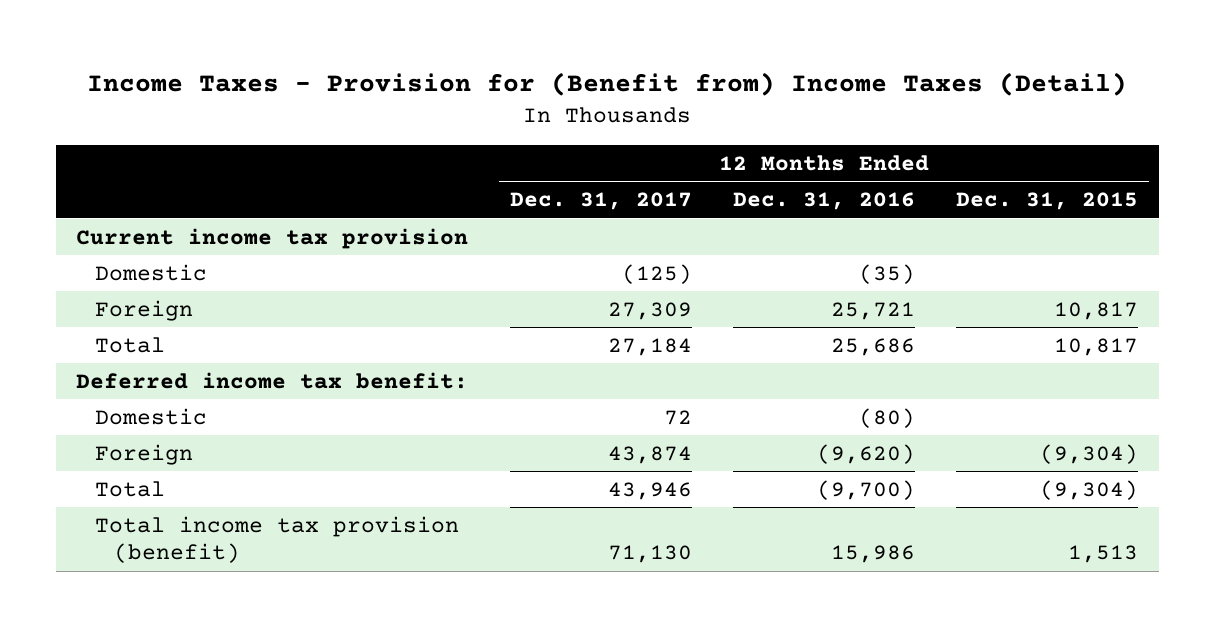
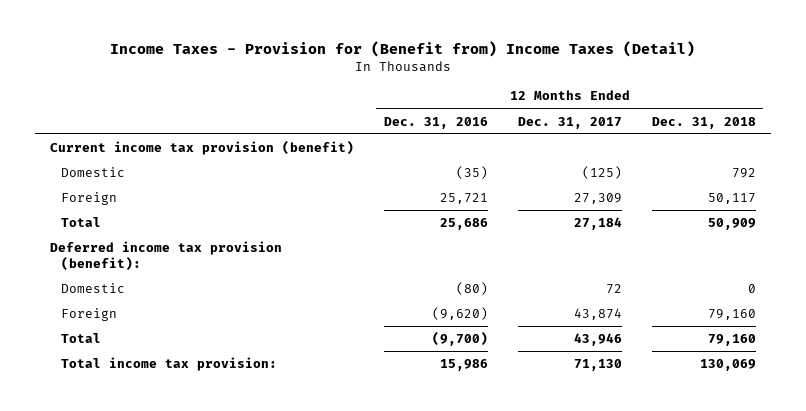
- | 12 Months Ended Dec. 31, 2017 | 12 Months Ended Dec. 31, 2016 | 12 Months Ended Dec. 31, 2015
+ | 12 Months Ended Dec. 31, 2016 | 12 Months Ended Dec. 31, 2017 | 12 Months Ended Dec. 31, 2018
- Current income tax provision
+ Current income tax provision (benefit)
- Deferred income tax benefit:
+ Deferred income tax provision (benefit):
- Total income tax provision (benefit) | 71,130 | 15,986 | 1,513
+ Total income tax provision: | 15,986 | 71,130 | 130,069

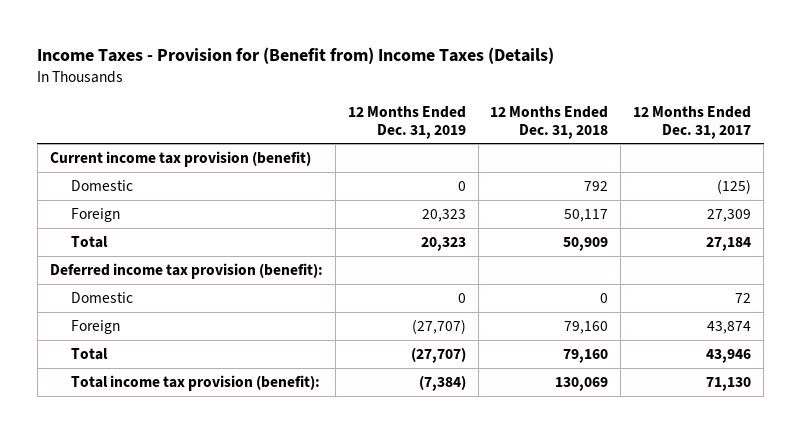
- Income Taxes - Provision for (Benefit from) Income Taxes (Detail)
+ Income Taxes - Provision for (Benefit from) Income Taxes (Details)
- | 12 Months Ended Dec. 31, 2016 | 12 Months Ended Dec. 31, 2017 | 12 Months Ended Dec. 31, 2018
+ | 12 Months Ended Dec. 31, 2019 | 12 Months Ended Dec. 31, 2018 | 12 Months Ended Dec. 31, 2017
- Total income tax provision: | 15,986 | 71,130 | 130,069
+ Total income tax provision (benefit): | (7,384) | 130,069 | 71,130

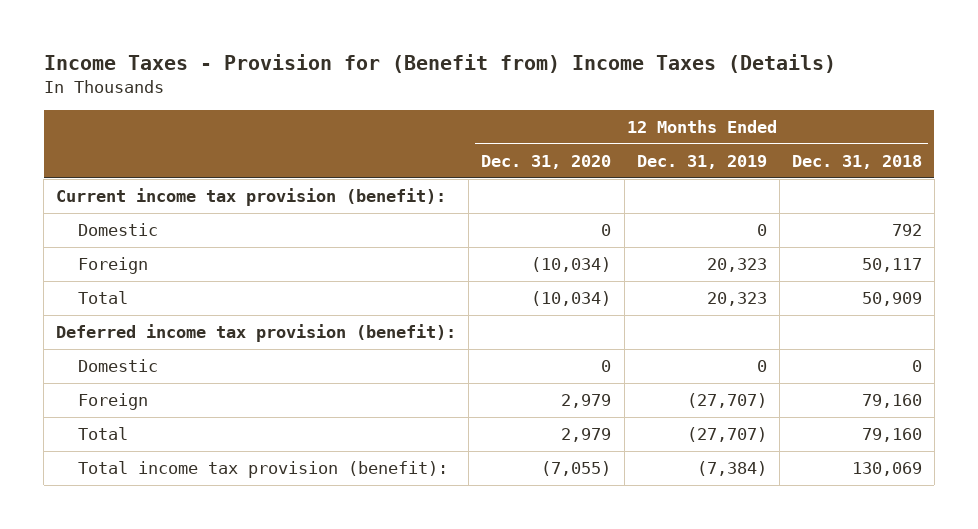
- | 12 Months Ended Dec. 31, 2019 | 12 Months Ended Dec. 31, 2018 | 12 Months Ended Dec. 31, 2017
+ | 12 Months Ended Dec. 31, 2020 | 12 Months Ended Dec. 31, 2019 | 12 Months Ended Dec. 31, 2018
- Current income tax provision (benefit)
+ Current income tax provision (benefit):

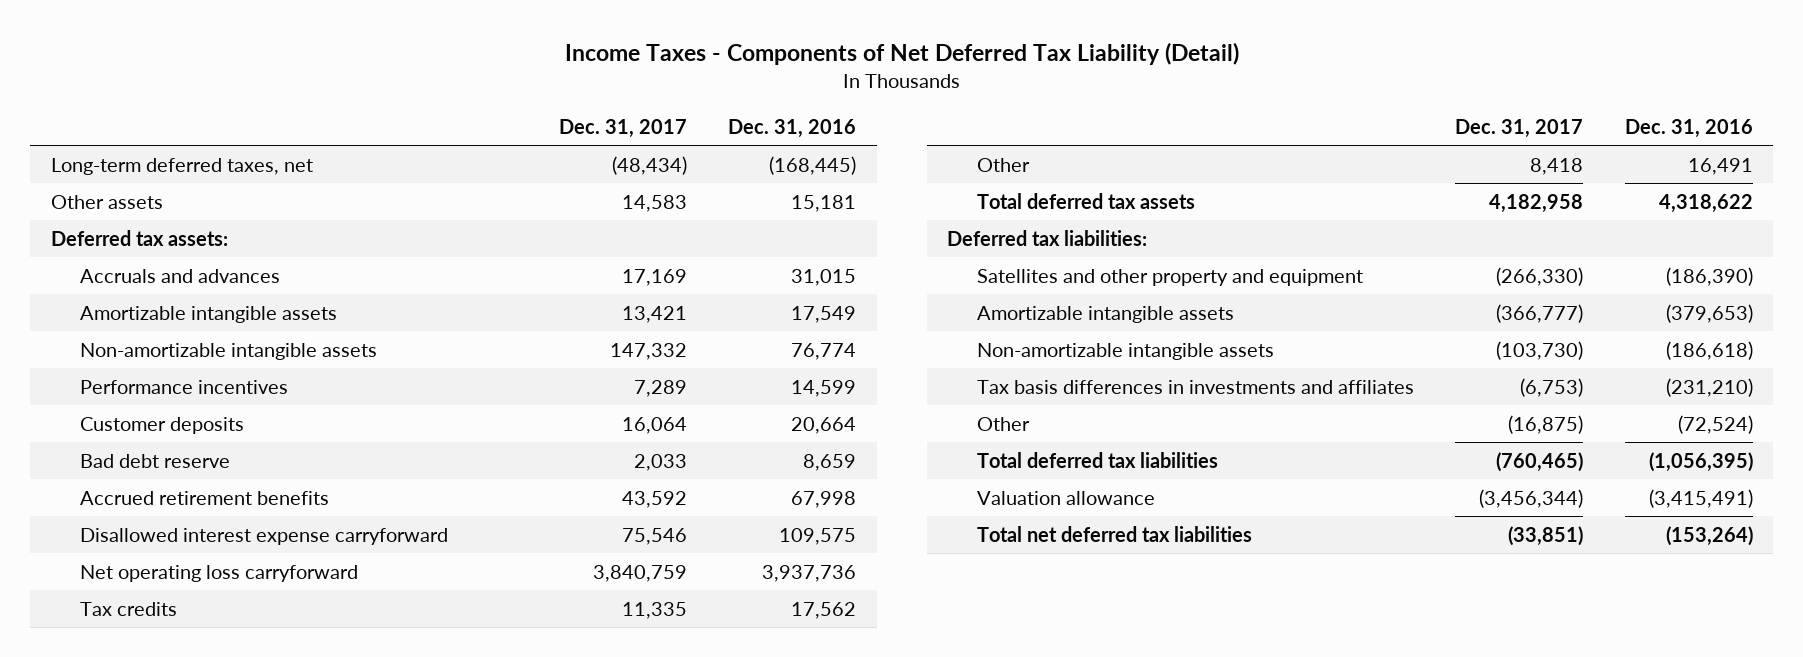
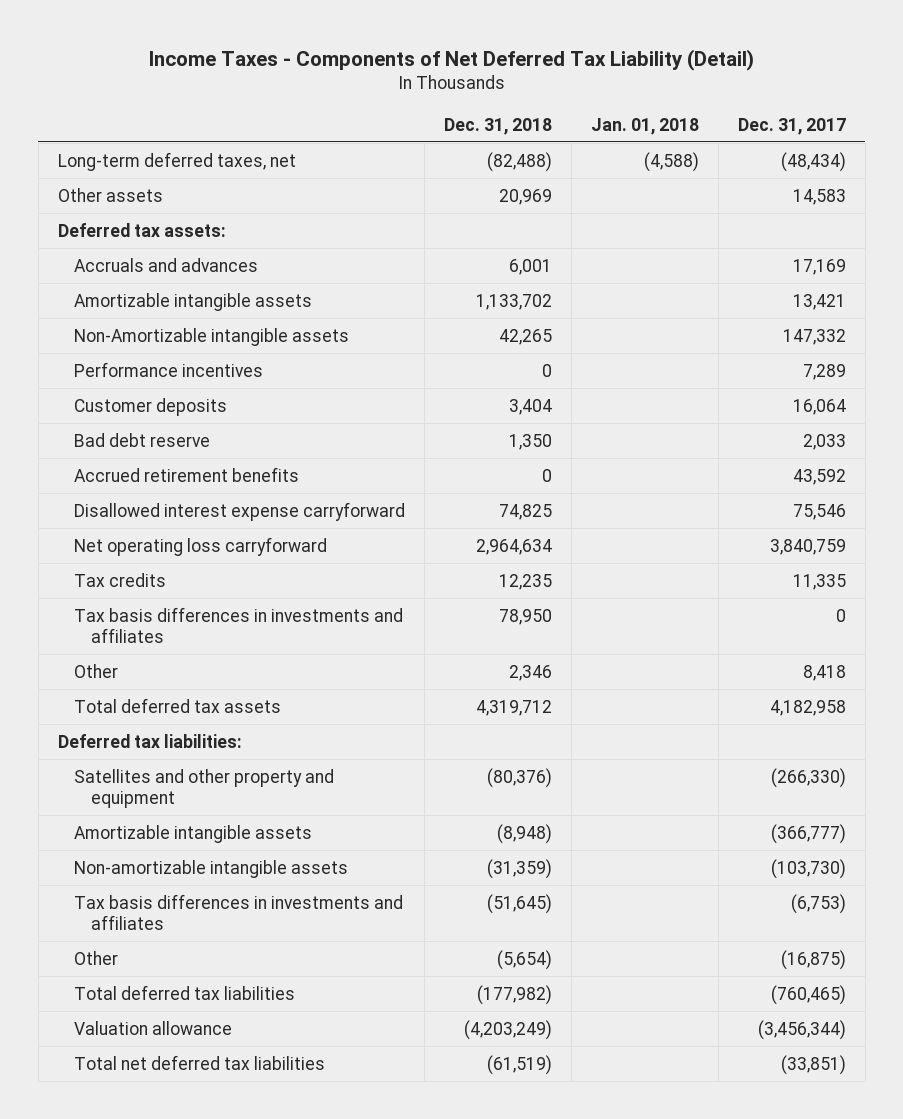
- | Dec. 31, 2017 | Dec. 31, 2016
+ | Dec. 31, 2018 | Jan. 01, 2018 | Dec. 31, 2017
- Non-amortizable intangible assets | 147,332 | 76,774
+ Non-Amortizable intangible assets | 42,265 | | 147,332
+ Tax basis differences in investments and affiliates | 78,950 | | 0

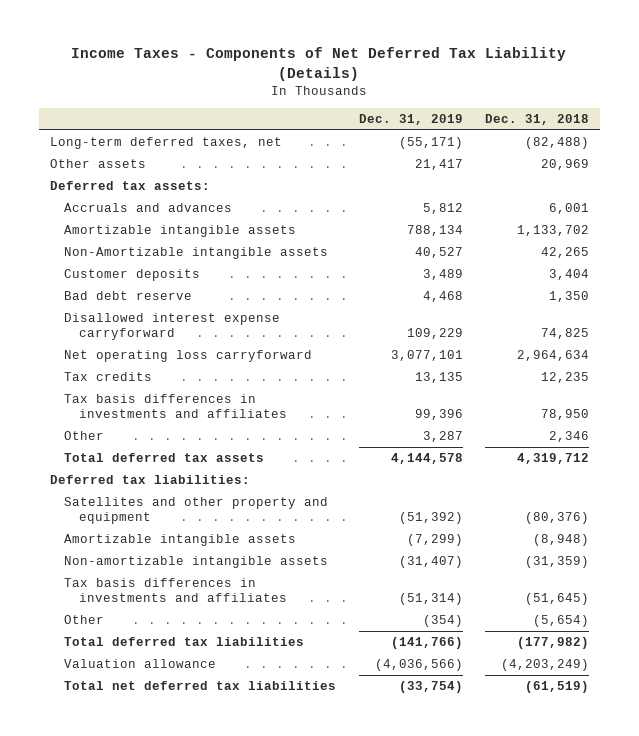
- Income Taxes - Components of Net Deferred Tax Liability (Detail)
+ Income Taxes - Components of Net Deferred Tax Liability (Details)
- | Dec. 31, 2018 | Jan. 01, 2018 | Dec. 31, 2017
+ | Dec. 31, 2019 | Dec. 31, 2018
- Performance incentives | 0 | | 7,289
- Accrued retirement benefits | 0 | | 43,592

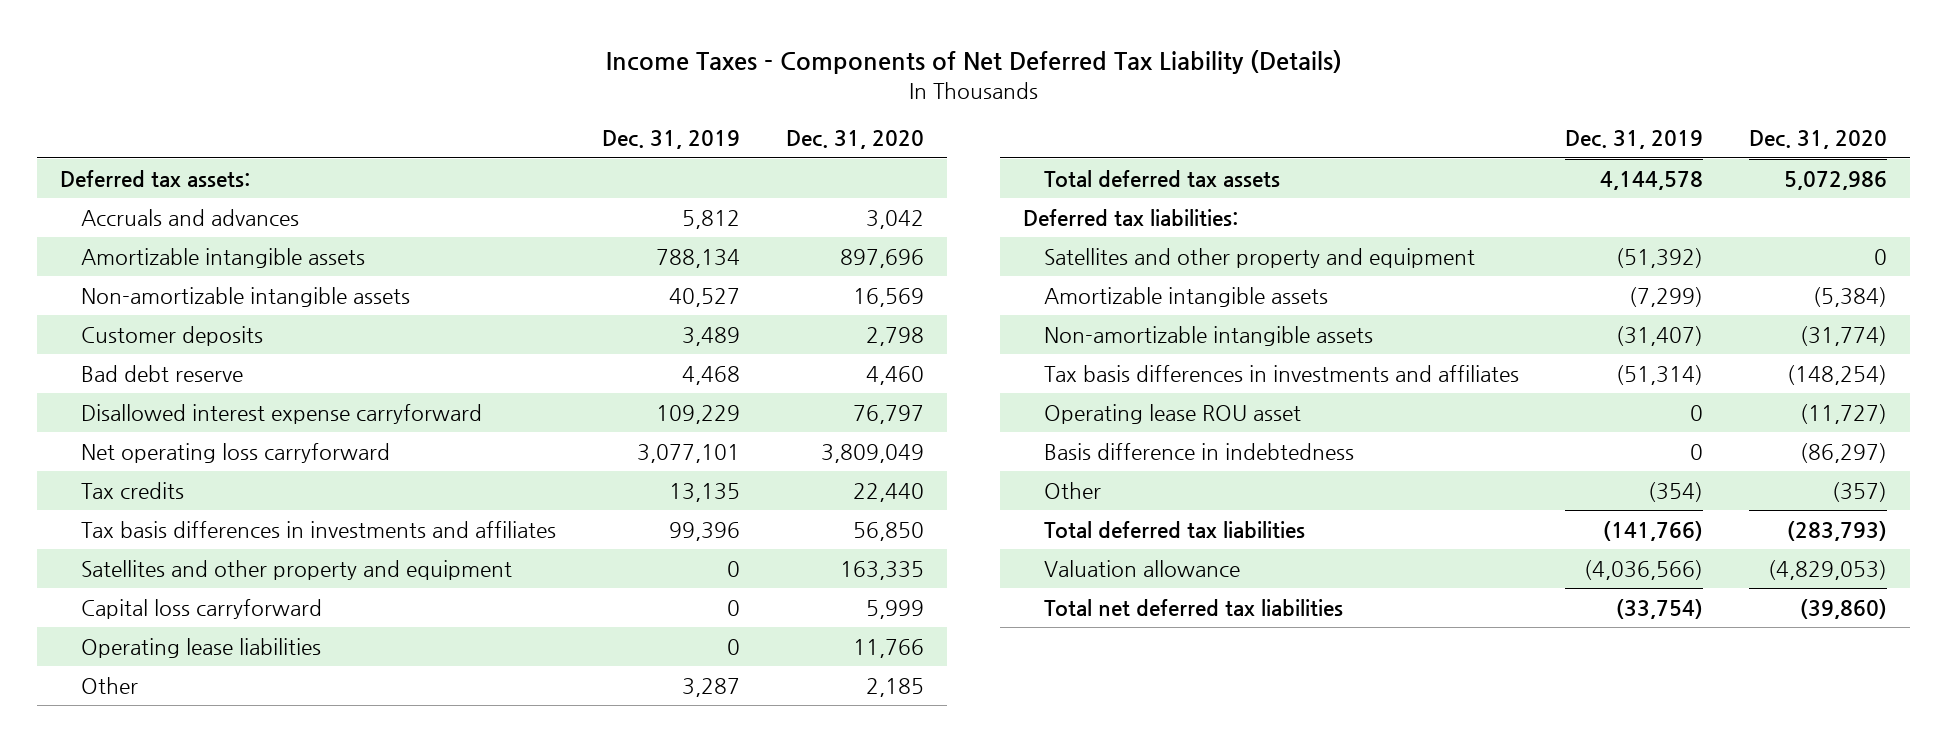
- | Dec. 31, 2019 | Dec. 31, 2018
+ | Dec. 31, 2019 | Dec. 31, 2020
- Long-term deferred taxes, net | (55,171) | (82,488)
- Other assets | 21,417 | 20,969
- Non-Amortizable intangible assets | 40,527 | 42,265
+ Non-amortizable intangible assets | 40,527 | 16,569
+ Satellites and other property and equipment | 0 | 163,335
+ Capital loss carryforward | 0 | 5,999
+ Operating lease liabilities | 0 | 11,766
+ Operating lease ROU asset | 0 | (11,727)
+ Basis difference in indebtedness | 0 | (86,297)

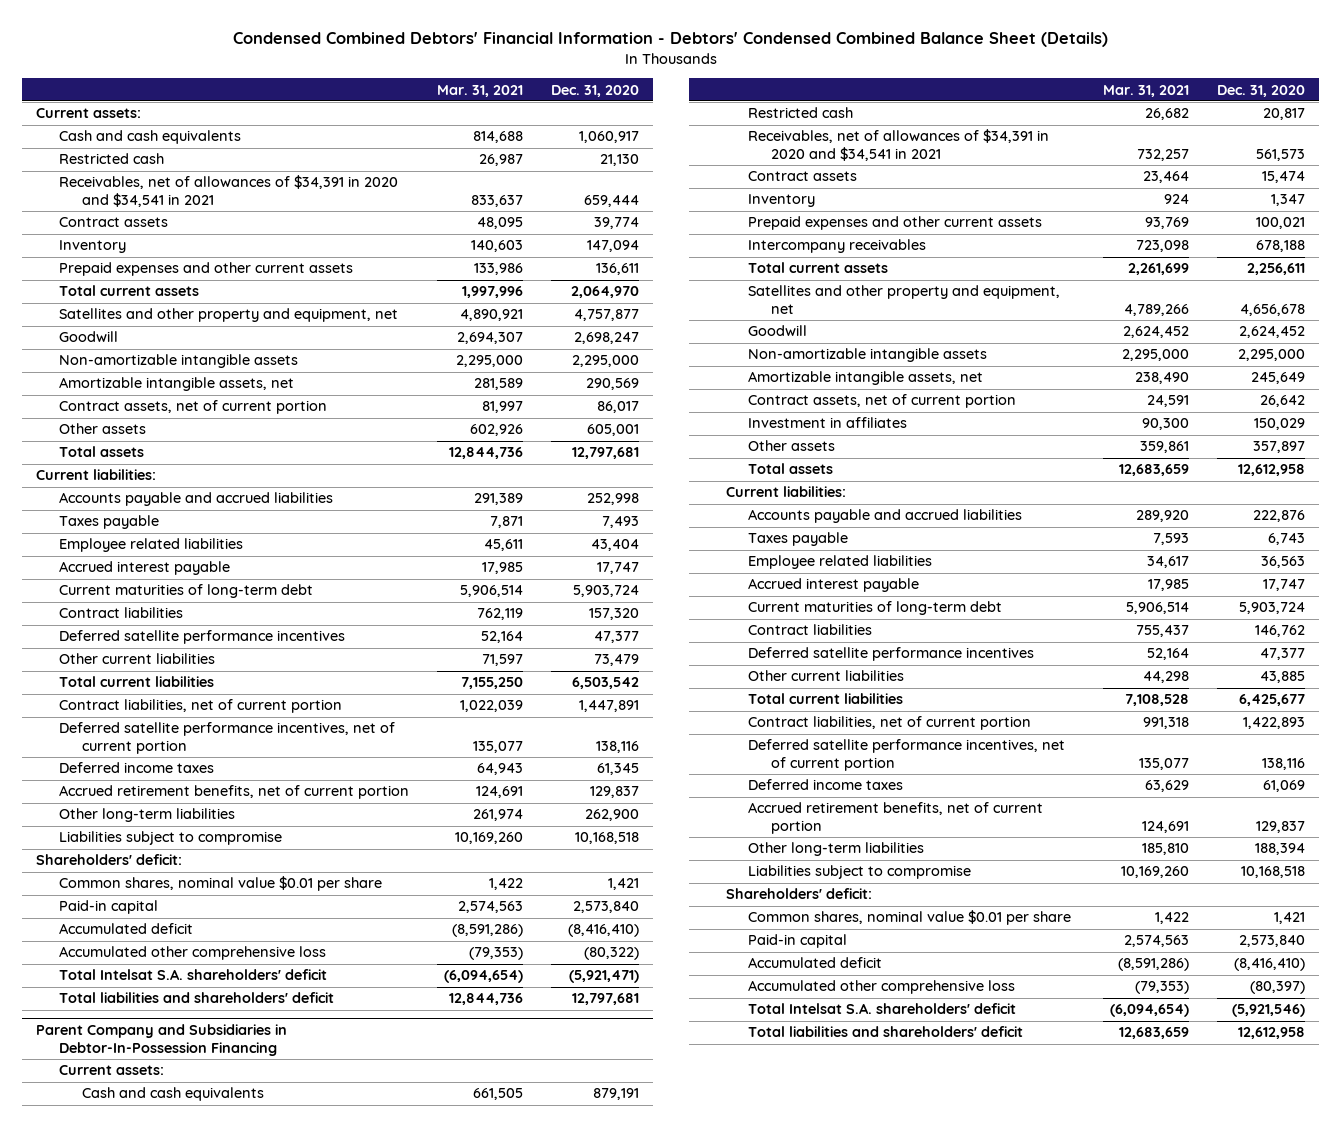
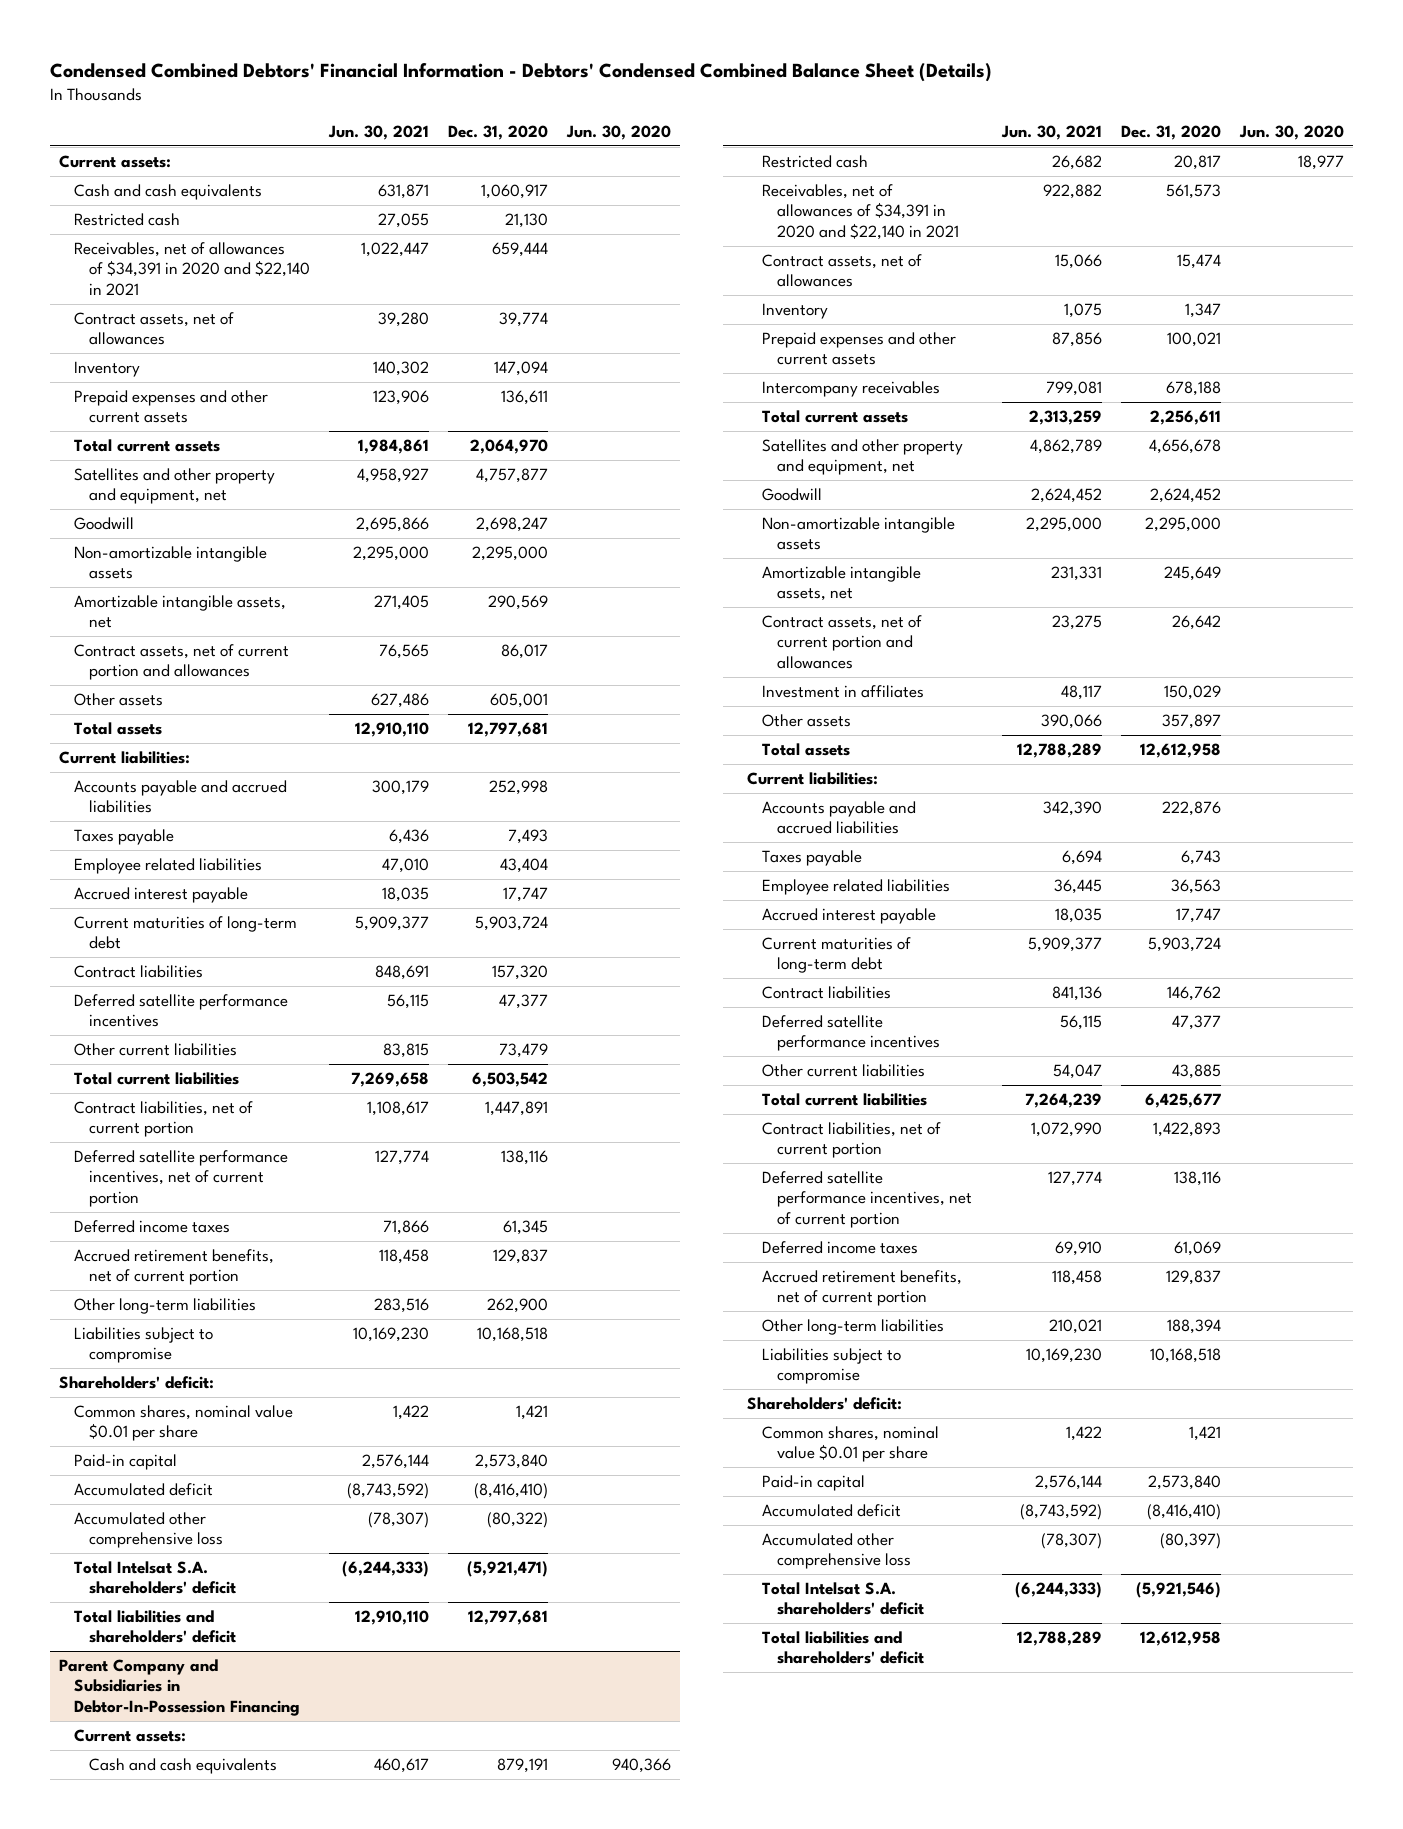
- | Mar. 31, 2021 | Dec. 31, 2020
+ | Jun. 30, 2021 | Dec. 31, 2020 | Jun. 30, 2020
- Receivables, net of allowances of $34,391 in 2020 and $34,541 in 2021 | 833,637 | 659,444
- Contract assets | 48,095 | 39,774
+ Receivables, net of allowances of $34,391 in 2020 and $22,140 in 2021 | 1,022,447 | 659,444 |
+ Contract assets, net of allowances | 39,280 | 39,774 |
- Contract assets, net of current portion | 81,997 | 86,017
+ Contract assets, net of current portion and allowances | 76,565 | 86,017 |
@ Parent Company and Subsidiaries in Debtor-In-Possession Financing
- Receivables, net of allowances of $34,391 in 2020 and $34,541 in 2021 | 732,257 | 561,573
- Contract assets | 23,464 | 15,474
+ Receivables, net of allowances of $34,391 in 2020 and $22,140 in 2021 | 922,882 | 561,573 |
+ Contract assets, net of allowances | 15,066 | 15,474 |
- Contract assets, net of current portion | 24,591 | 26,642
+ Contract assets, net of current portion and allowances | 23,275 | 26,642 |

